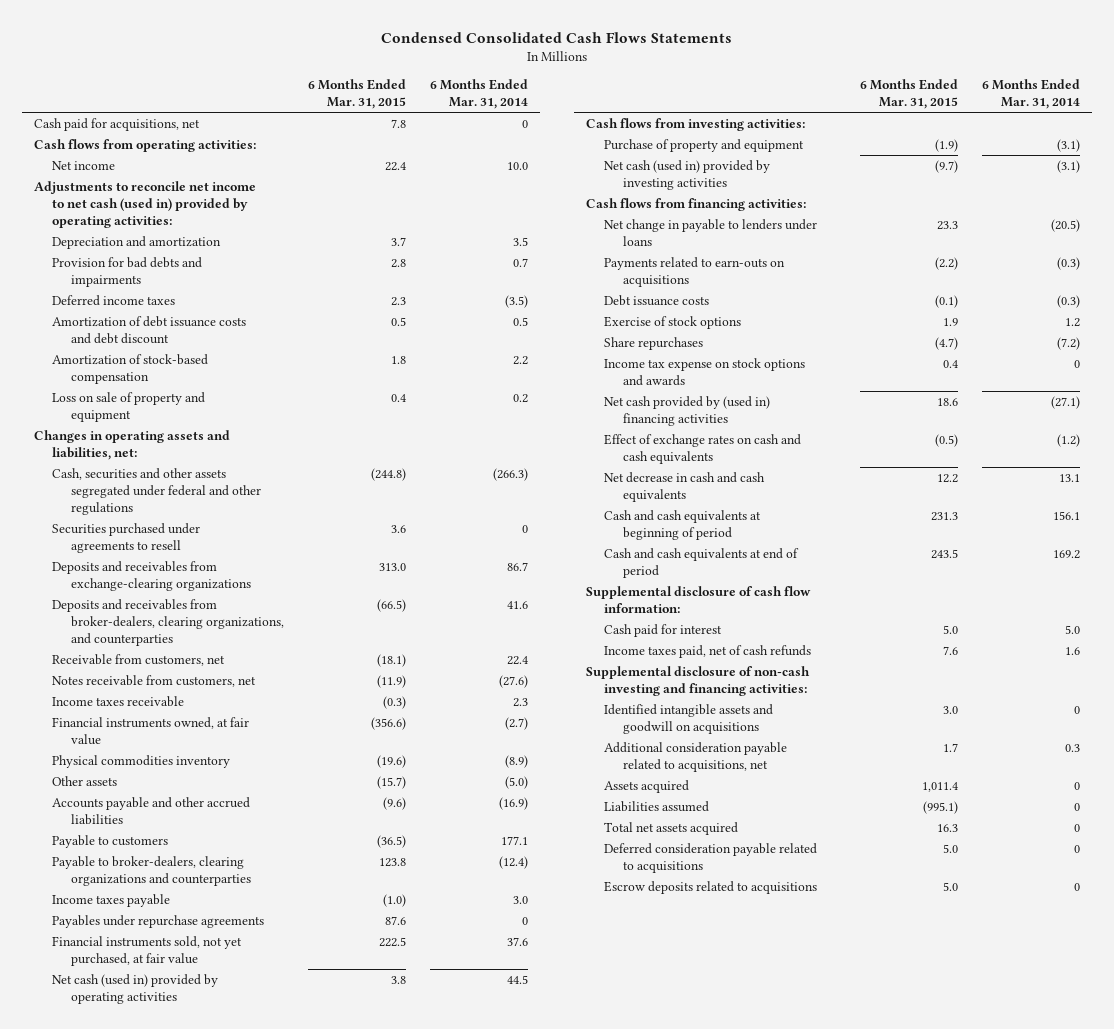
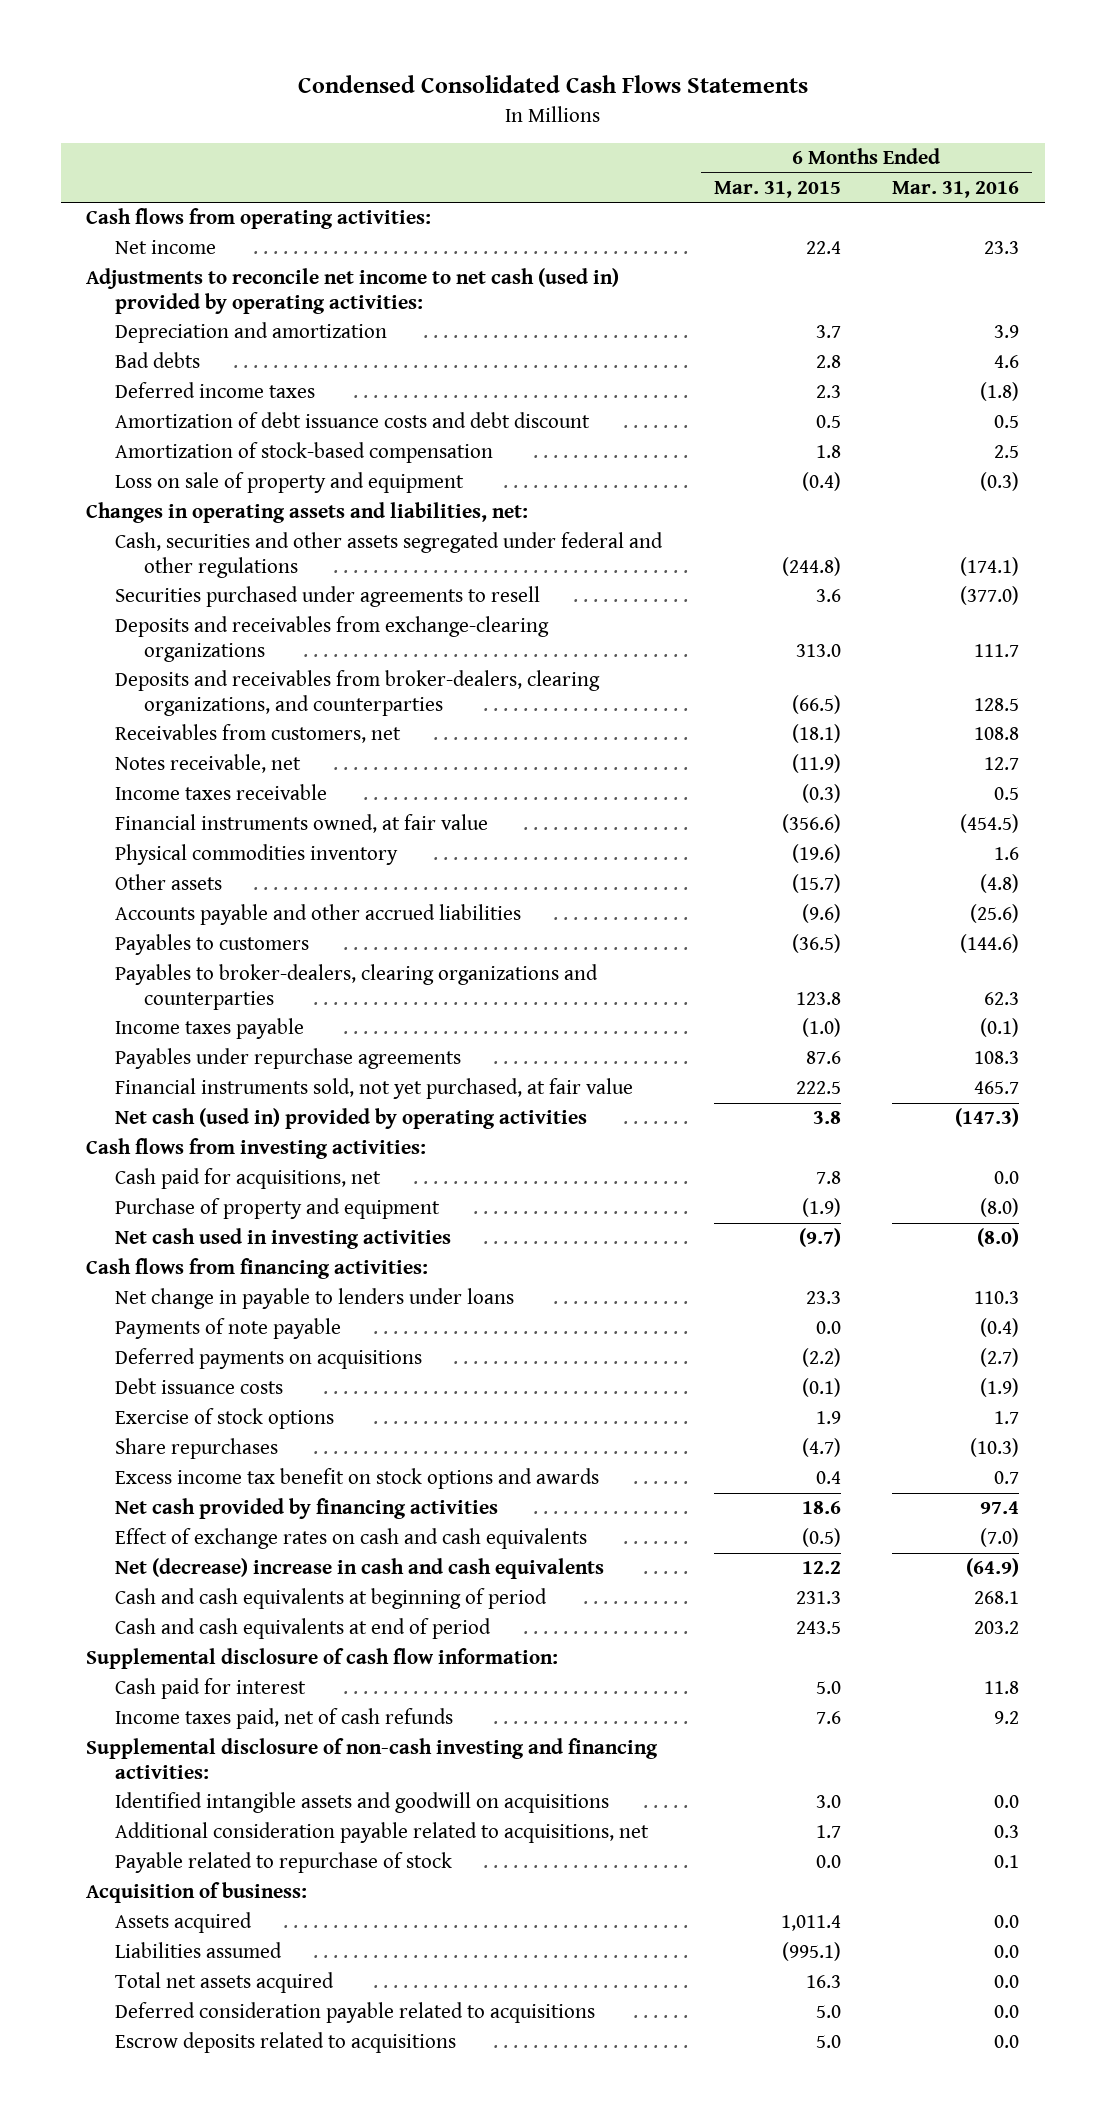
- | 6 Months Ended Mar. 31, 2015 | 6 Months Ended Mar. 31, 2014
+ | 6 Months Ended Mar. 31, 2015 | 6 Months Ended Mar. 31, 2016
- Provision for bad debts and impairments | 2.8 | 0.7
+ Bad debts | 2.8 | 4.6
- Loss on sale of property and equipment | 0.4 | 0.2
+ Loss on sale of property and equipment | (0.4) | (0.3)
- Receivable from customers, net | (18.1) | 22.4
- Notes receivable from customers, net | (11.9) | (27.6)
+ Receivables from customers, net | (18.1) | 108.8
+ Notes receivable, net | (11.9) | 12.7
- Payable to customers | (36.5) | 177.1
- Payable to broker-dealers, clearing organizations and counterparties | 123.8 | (12.4)
+ Payables to customers | (36.5) | (144.6)
+ Payables to broker-dealers, clearing organizations and counterparties | 123.8 | 62.3
moved down: Cash paid for acquisitions, net | 7.8 | 0.0
- Net cash (used in) provided by investing activities | (9.7) | (3.1)
+ Net cash used in investing activities | (9.7) | (8.0)
- Payments related to earn-outs on acquisitions | (2.2) | (0.3)
+ Payments of note payable | 0.0 | (0.4)
+ Deferred payments on acquisitions | (2.2) | (2.7)
- Income tax expense on stock options and awards | 0.4 | 0
- Net cash provided by (used in) financing activities | 18.6 | (27.1)
+ Excess income tax benefit on stock options and awards | 0.4 | 0.7
+ Net cash provided by financing activities | 18.6 | 97.4
- Net decrease in cash and cash equivalents | 12.2 | 13.1
+ Net (decrease) increase in cash and cash equivalents | 12.2 | (64.9)
+ Payable related to repurchase of stock | 0.0 | 0.1
+ Acquisition of business:

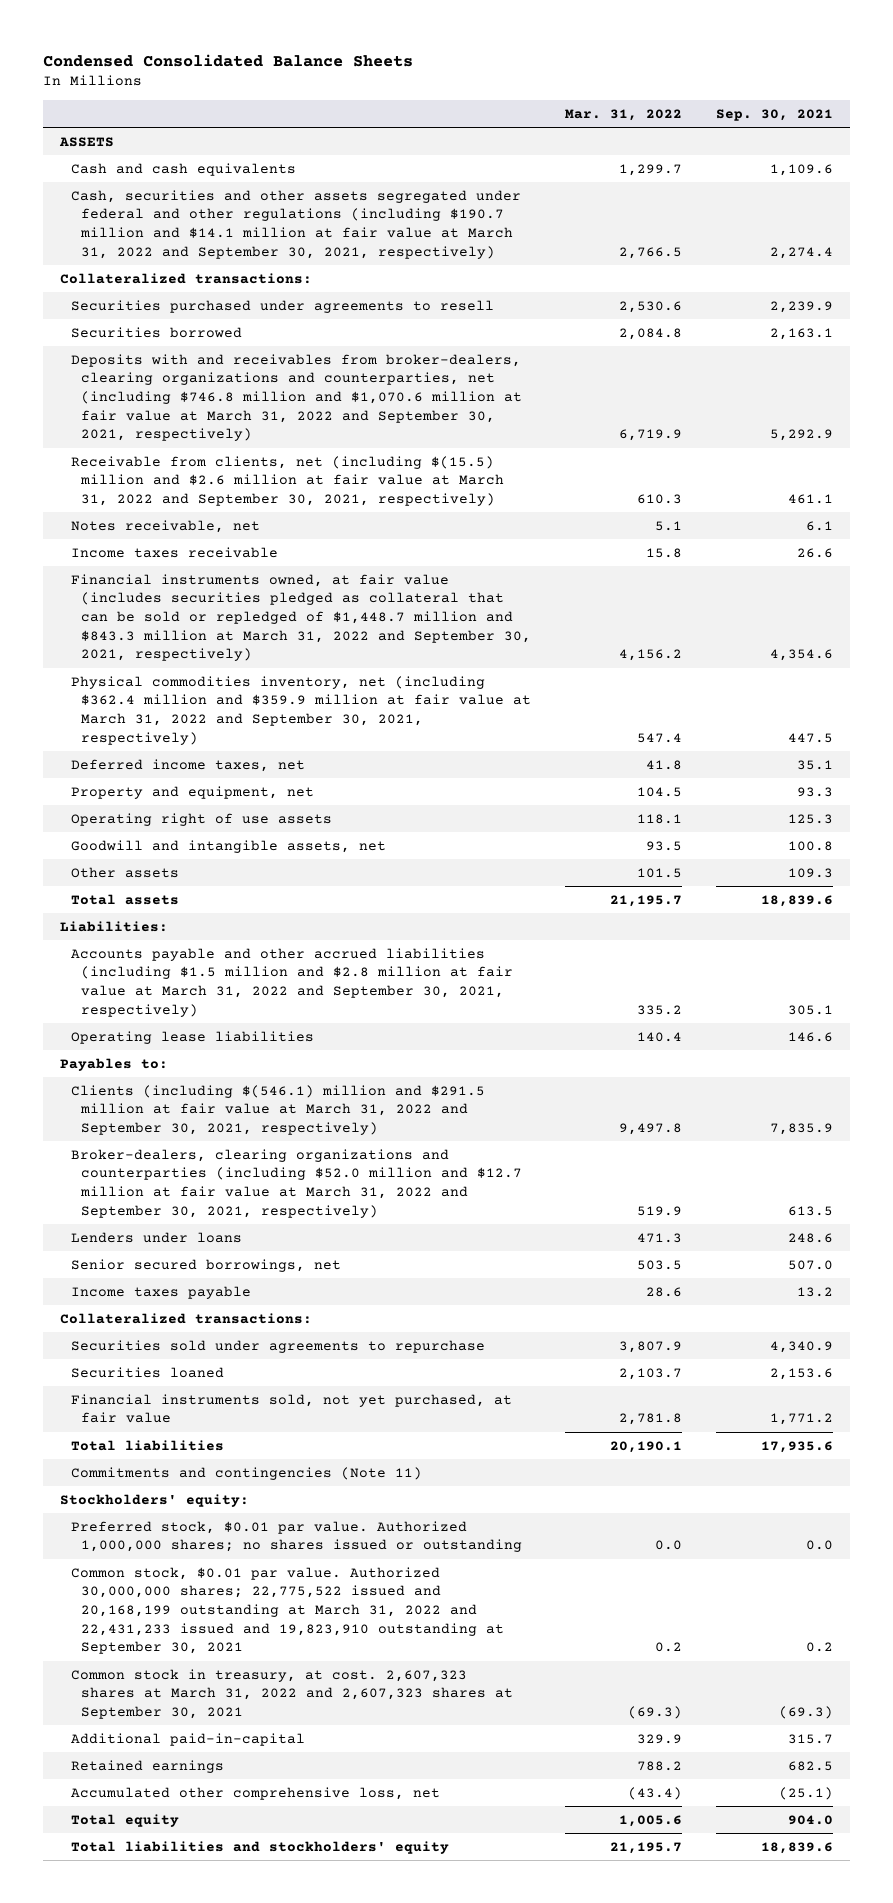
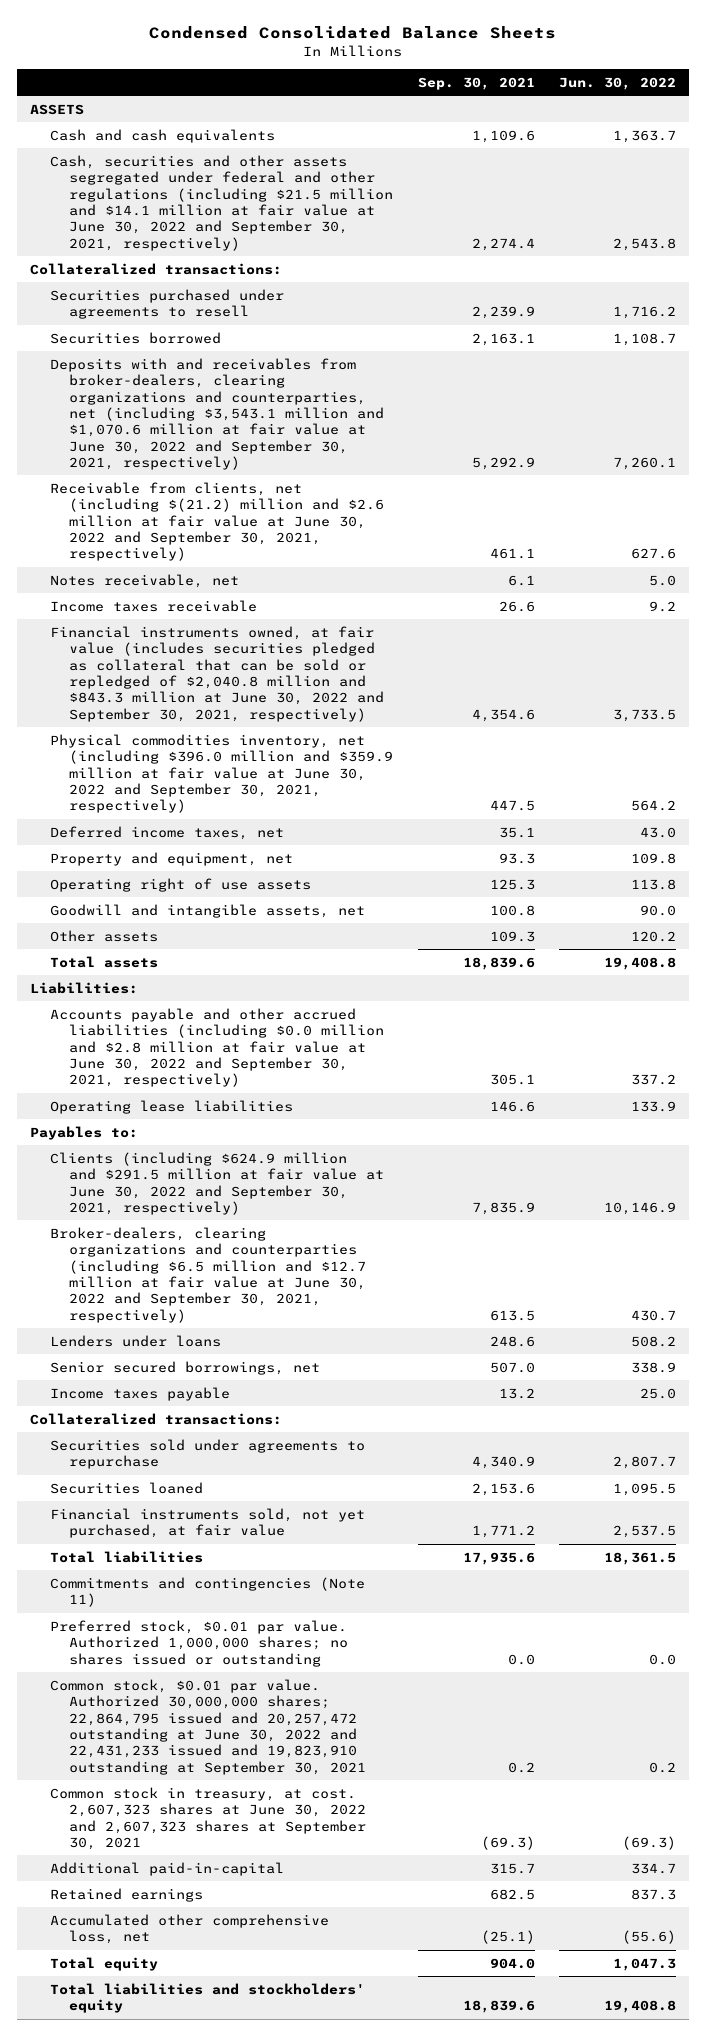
- | Mar. 31, 2022 | Sep. 30, 2021
+ | Sep. 30, 2021 | Jun. 30, 2022
- Cash, securities and other assets segregated under federal and other regulations (including $190.7 million and $14.1 million at fair value at March 31, 2022 and September 30, 2021, respectively) | 2,766.5 | 2,274.4
+ Cash, securities and other assets segregated under federal and other regulations (including $21.5 million and $14.1 million at fair value at June 30, 2022 and September 30, 2021, respectively) | 2,274.4 | 2,543.8
- Deposits with and receivables from broker-dealers, clearing organizations and counterparties, net (including $746.8 million and $1,070.6 million at fair value at March 31, 2022 and September 30, 2021, respectively) | 6,719.9 | 5,292.9
- Receivable from clients, net (including $(15.5) million and $2.6 million at fair value at March 31, 2022 and September 30, 2021, respectively) | 610.3 | 461.1
+ Deposits with and receivables from broker-dealers, clearing organizations and counterparties, net (including $3,543.1 million and $1,070.6 million at fair value at June 30, 2022 and September 30, 2021, respectively) | 5,292.9 | 7,260.1
+ Receivable from clients, net (including $(21.2) million and $2.6 million at fair value at June 30, 2022 and September 30, 2021, respectively) | 461.1 | 627.6
- Financial instruments owned, at fair value (includes securities pledged as collateral that can be sold or repledged of $1,448.7 million and $843.3 million at March 31, 2022 and September 30, 2021, respectively) | 4,156.2 | 4,354.6
- Physical commodities inventory, net (including $362.4 million and $359.9 million at fair value at March 31, 2022 and September 30, 2021, respectively) | 547.4 | 447.5
+ Financial instruments owned, at fair value (includes securities pledged as collateral that can be sold or repledged of $2,040.8 million and $843.3 million at June 30, 2022 and September 30, 2021, respectively) | 4,354.6 | 3,733.5
+ Physical commodities inventory, net (including $396.0 million and $359.9 million at fair value at June 30, 2022 and September 30, 2021, respectively) | 447.5 | 564.2
- Accounts payable and other accrued liabilities (including $1.5 million and $2.8 million at fair value at March 31, 2022 and September 30, 2021, respectively) | 335.2 | 305.1
+ Accounts payable and other accrued liabilities (including $0.0 million and $2.8 million at fair value at June 30, 2022 and September 30, 2021, respectively) | 305.1 | 337.2
- Clients (including $(546.1) million and $291.5 million at fair value at March 31, 2022 and September 30, 2021, respectively) | 9,497.8 | 7,835.9
- Broker-dealers, clearing organizations and counterparties (including $52.0 million and $12.7 million at fair value at March 31, 2022 and September 30, 2021, respectively) | 519.9 | 613.5
+ Clients (including $624.9 million and $291.5 million at fair value at June 30, 2022 and September 30, 2021, respectively) | 7,835.9 | 10,146.9
+ Broker-dealers, clearing organizations and counterparties (including $6.5 million and $12.7 million at fair value at June 30, 2022 and September 30, 2021, respectively) | 613.5 | 430.7
- Stockholders' equity:
- Common stock, $0.01 par value. Authorized 30,000,000 shares; 22,775,522 issued and 20,168,199 outstanding at March 31, 2022 and 22,431,233 issued and 19,823,910 outstanding at September 30, 2021 | 0.2 | 0.2
- Common stock in treasury, at cost. 2,607,323 shares at March 31, 2022 and 2,607,323 shares at September 30, 2021 | (69.3) | (69.3)
+ Common stock, $0.01 par value. Authorized 30,000,000 shares; 22,864,795 issued and 20,257,472 outstanding at June 30, 2022 and 22,431,233 issued and 19,823,910 outstanding at September 30, 2021 | 0.2 | 0.2
+ Common stock in treasury, at cost. 2,607,323 shares at June 30, 2022 and 2,607,323 shares at September 30, 2021 | (69.3) | (69.3)

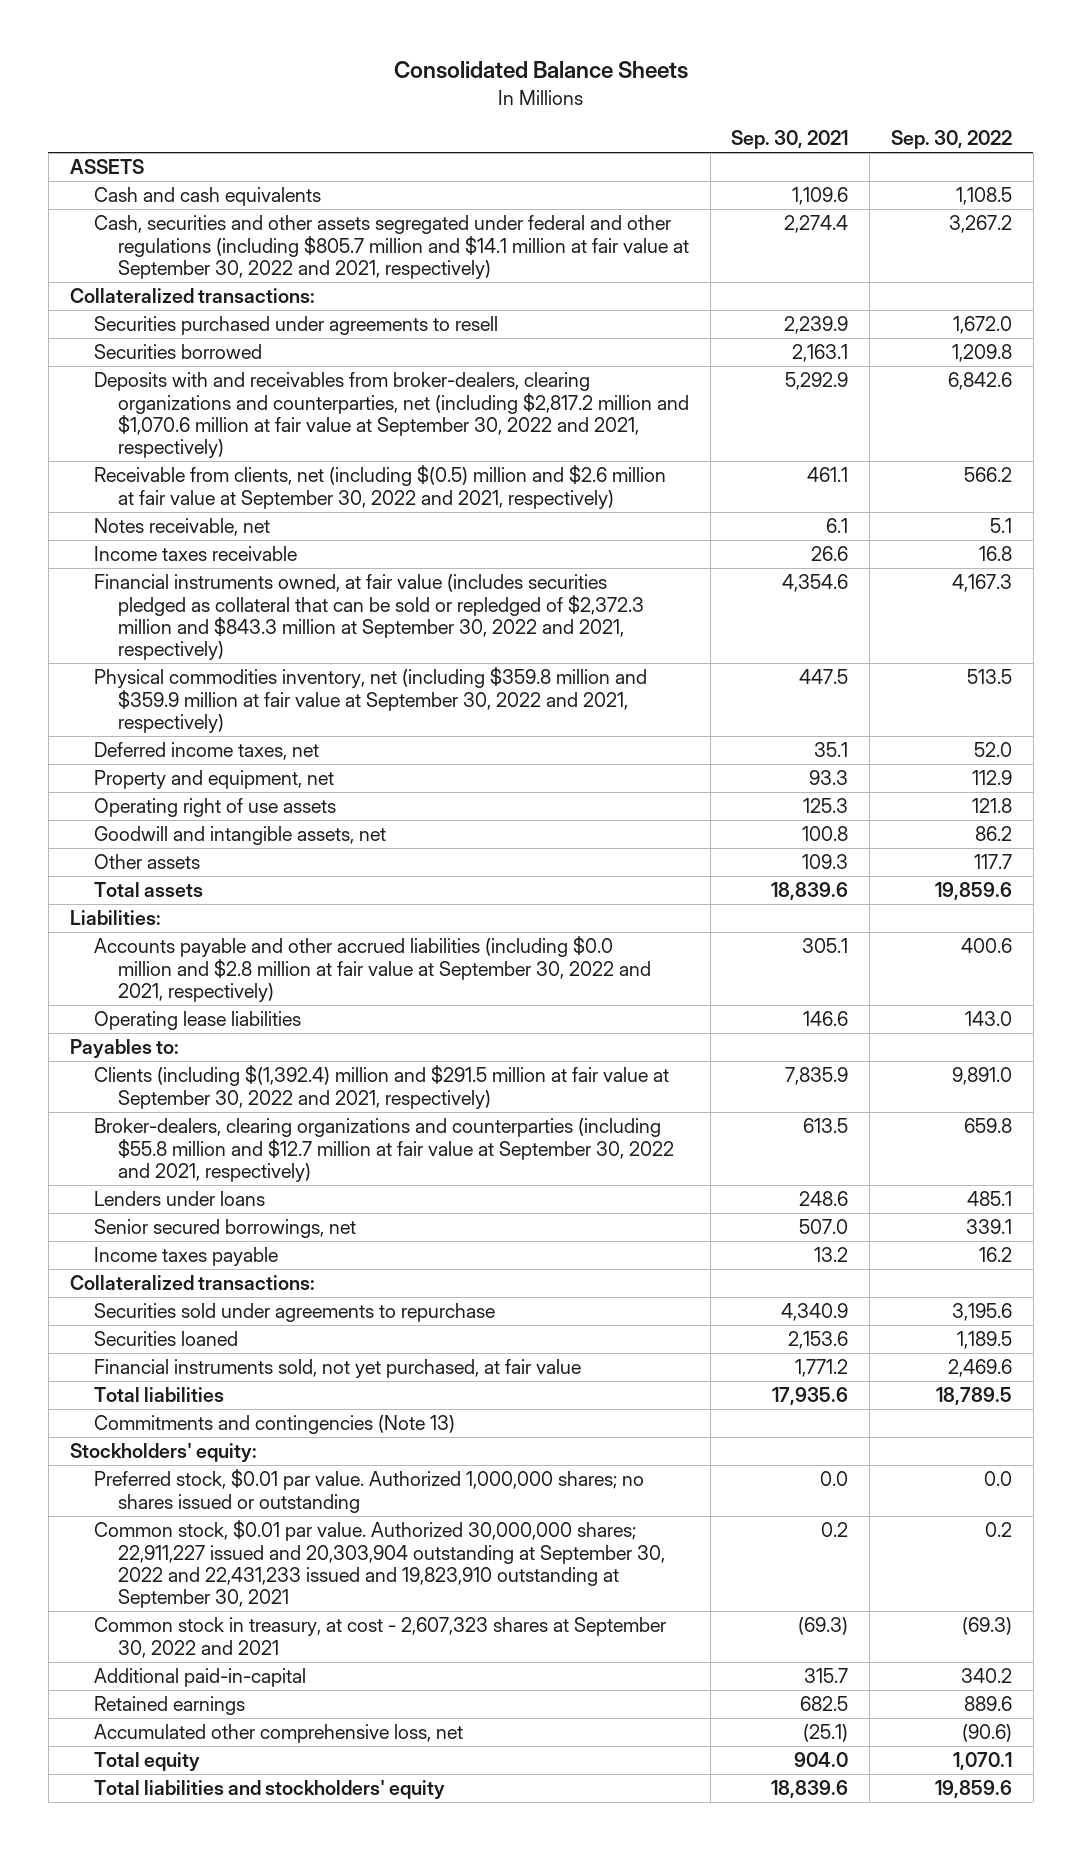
- Condensed Consolidated Balance Sheets
+ Consolidated Balance Sheets
- | Sep. 30, 2021 | Jun. 30, 2022
+ | Sep. 30, 2021 | Sep. 30, 2022
- Cash, securities and other assets segregated under federal and other regulations (including $21.5 million and $14.1 million at fair value at June 30, 2022 and September 30, 2021, respectively) | 2,274.4 | 2,543.8
+ Cash, securities and other assets segregated under federal and other regulations (including $805.7 million and $14.1 million at fair value at September 30, 2022 and 2021, respectively) | 2,274.4 | 3,267.2
- Deposits with and receivables from broker-dealers, clearing organizations and counterparties, net (including $3,543.1 million and $1,070.6 million at fair value at June 30, 2022 and September 30, 2021, respectively) | 5,292.9 | 7,260.1
- Receivable from clients, net (including $(21.2) million and $2.6 million at fair value at June 30, 2022 and September 30, 2021, respectively) | 461.1 | 627.6
+ Deposits with and receivables from broker-dealers, clearing organizations and counterparties, net (including $2,817.2 million and $1,070.6 million at fair value at September 30, 2022 and 2021, respectively) | 5,292.9 | 6,842.6
+ Receivable from clients, net (including $(0.5) million and $2.6 million at fair value at September 30, 2022 and 2021, respectively) | 461.1 | 566.2
- Financial instruments owned, at fair value (includes securities pledged as collateral that can be sold or repledged of $2,040.8 million and $843.3 million at June 30, 2022 and September 30, 2021, respectively) | 4,354.6 | 3,733.5
- Physical commodities inventory, net (including $396.0 million and $359.9 million at fair value at June 30, 2022 and September 30, 2021, respectively) | 447.5 | 564.2
+ Financial instruments owned, at fair value (includes securities pledged as collateral that can be sold or repledged of $2,372.3 million and $843.3 million at September 30, 2022 and 2021, respectively) | 4,354.6 | 4,167.3
+ Physical commodities inventory, net (including $359.8 million and $359.9 million at fair value at September 30, 2022 and 2021, respectively) | 447.5 | 513.5
- Accounts payable and other accrued liabilities (including $0.0 million and $2.8 million at fair value at June 30, 2022 and September 30, 2021, respectively) | 305.1 | 337.2
+ Accounts payable and other accrued liabilities (including $0.0 million and $2.8 million at fair value at September 30, 2022 and 2021, respectively) | 305.1 | 400.6
- Clients (including $624.9 million and $291.5 million at fair value at June 30, 2022 and September 30, 2021, respectively) | 7,835.9 | 10,146.9
- Broker-dealers, clearing organizations and counterparties (including $6.5 million and $12.7 million at fair value at June 30, 2022 and September 30, 2021, respectively) | 613.5 | 430.7
+ Clients (including $(1,392.4) million and $291.5 million at fair value at September 30, 2022 and 2021, respectively) | 7,835.9 | 9,891.0
+ Broker-dealers, clearing organizations and counterparties (including $55.8 million and $12.7 million at fair value at September 30, 2022 and 2021, respectively) | 613.5 | 659.8
- Commitments and contingencies (Note 11)
+ Commitments and contingencies (Note 13)
+ Stockholders' equity:
- Common stock, $0.01 par value. Authorized 30,000,000 shares; 22,864,795 issued and 20,257,472 outstanding at June 30, 2022 and 22,431,233 issued and 19,823,910 outstanding at September 30, 2021 | 0.2 | 0.2
- Common stock in treasury, at cost. 2,607,323 shares at June 30, 2022 and 2,607,323 shares at September 30, 2021 | (69.3) | (69.3)
+ Common stock, $0.01 par value. Authorized 30,000,000 shares; 22,911,227 issued and 20,303,904 outstanding at September 30, 2022 and 22,431,233 issued and 19,823,910 outstanding at September 30, 2021 | 0.2 | 0.2
+ Common stock in treasury, at cost - 2,607,323 shares at September 30, 2022 and 2021 | (69.3) | (69.3)

